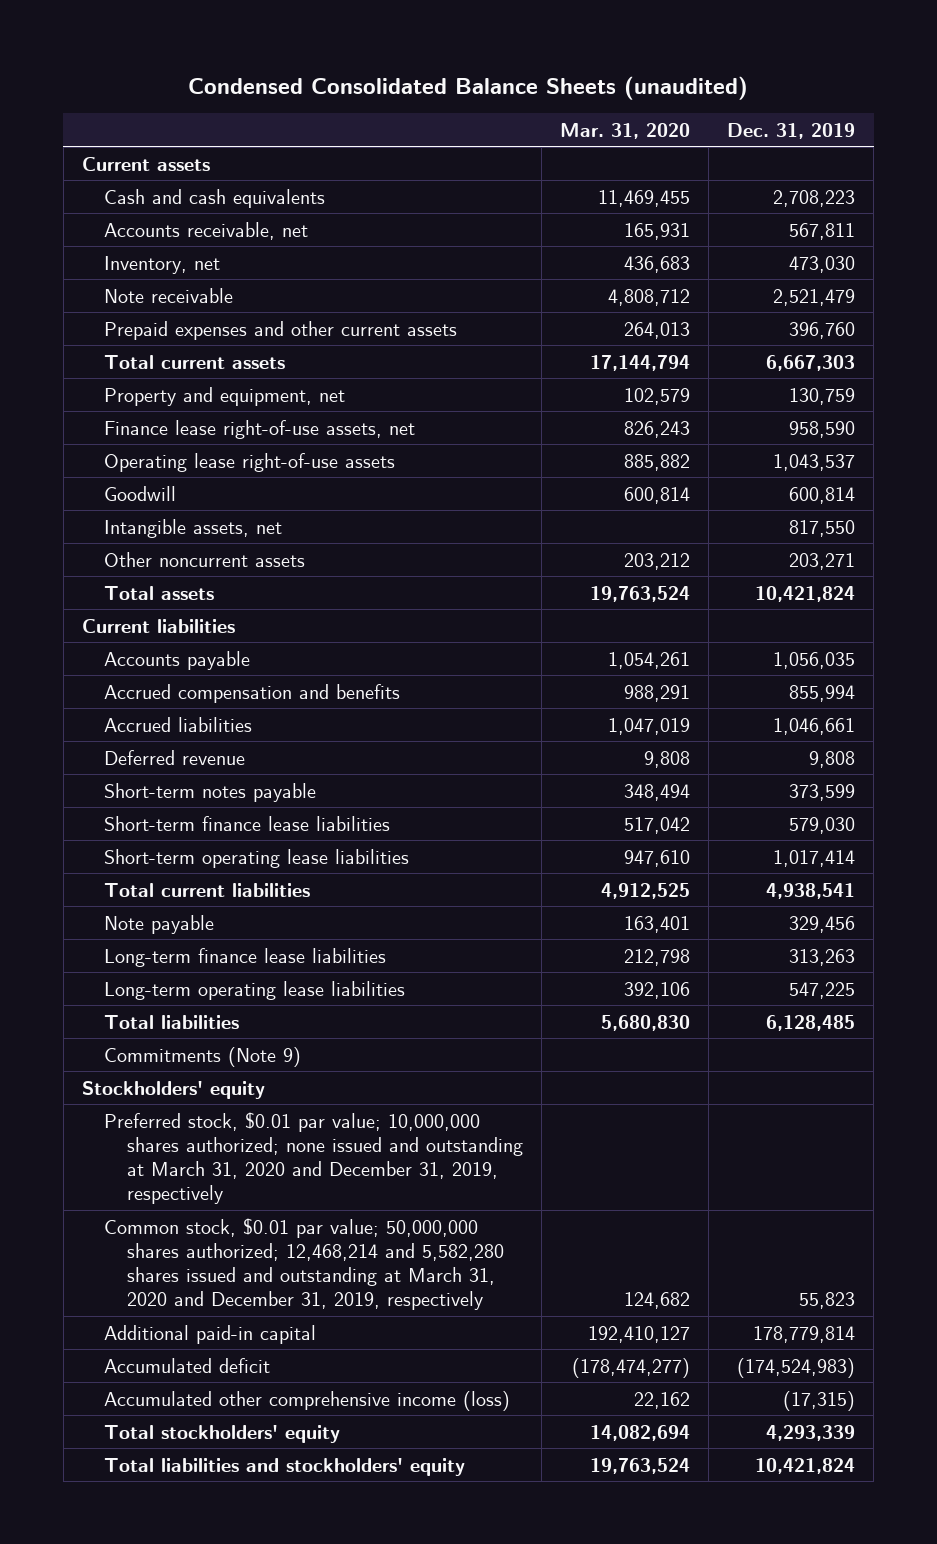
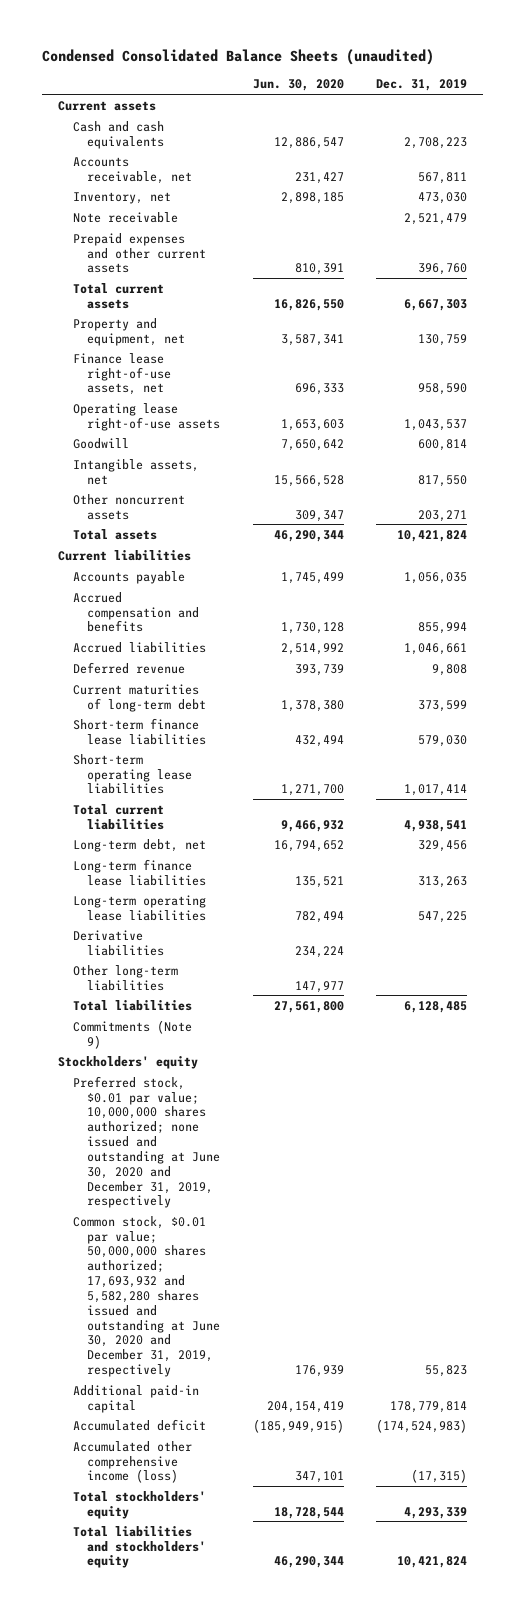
- | Mar. 31, 2020 | Dec. 31, 2019
+ | Jun. 30, 2020 | Dec. 31, 2019
- Short-term notes payable | 348,494 | 373,599
+ Current maturities of long-term debt | 1,378,380 | 373,599
- Note payable | 163,401 | 329,456
+ Long-term debt, net | 16,794,652 | 329,456
+ Derivative liabilities | 234,224 |
+ Other long-term liabilities | 147,977 |
- Preferred stock, $0.01 par value; 10,000,000 shares authorized; none issued and outstanding at March 31, 2020 and December 31, 2019, respectively
- Common stock, $0.01 par value; 50,000,000 shares authorized; 12,468,214 and 5,582,280 shares issued and outstanding at March 31, 2020 and December 31, 2019, respectively | 124,682 | 55,823
+ Preferred stock, $0.01 par value; 10,000,000 shares authorized; none issued and outstanding at June 30, 2020 and December 31, 2019, respectively
+ Common stock, $0.01 par value; 50,000,000 shares authorized; 17,693,932 and 5,582,280 shares issued and outstanding at June 30, 2020 and December 31, 2019, respectively | 176,939 | 55,823

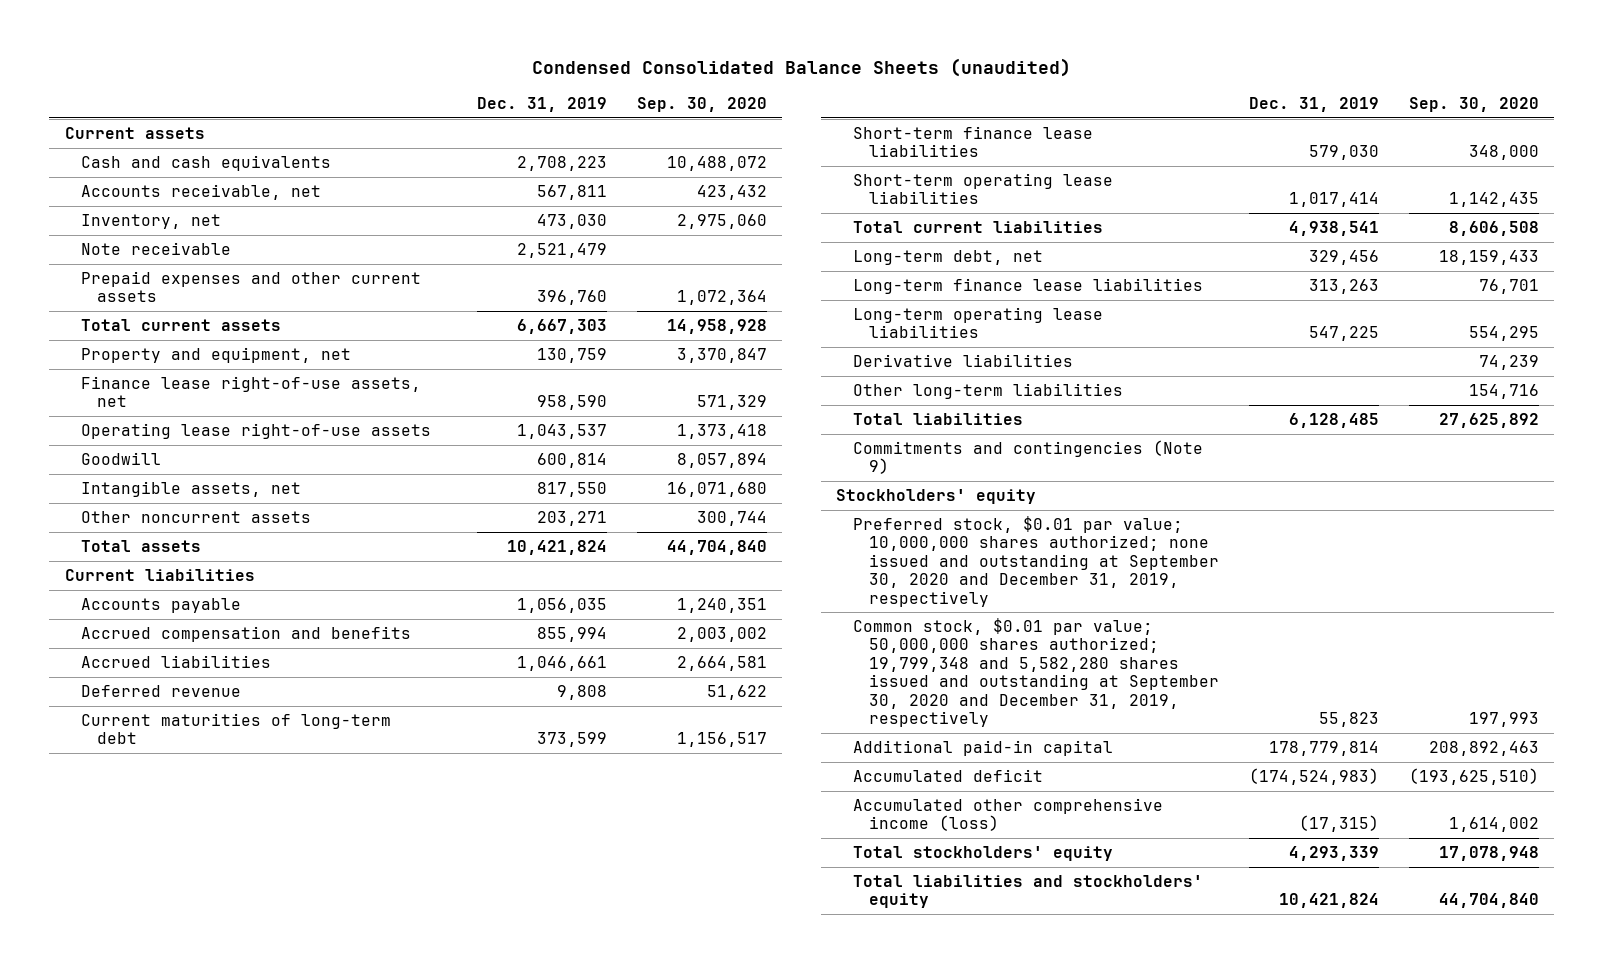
- | Jun. 30, 2020 | Dec. 31, 2019
+ | Dec. 31, 2019 | Sep. 30, 2020
- Commitments (Note 9)
+ Commitments and contingencies (Note 9)
- Preferred stock, $0.01 par value; 10,000,000 shares authorized; none issued and outstanding at June 30, 2020 and December 31, 2019, respectively
- Common stock, $0.01 par value; 50,000,000 shares authorized; 17,693,932 and 5,582,280 shares issued and outstanding at June 30, 2020 and December 31, 2019, respectively | 176,939 | 55,823
+ Preferred stock, $0.01 par value; 10,000,000 shares authorized; none issued and outstanding at September 30, 2020 and December 31, 2019, respectively
+ Common stock, $0.01 par value; 50,000,000 shares authorized; 19,799,348 and 5,582,280 shares issued and outstanding at September 30, 2020 and December 31, 2019, respectively | 55,823 | 197,993

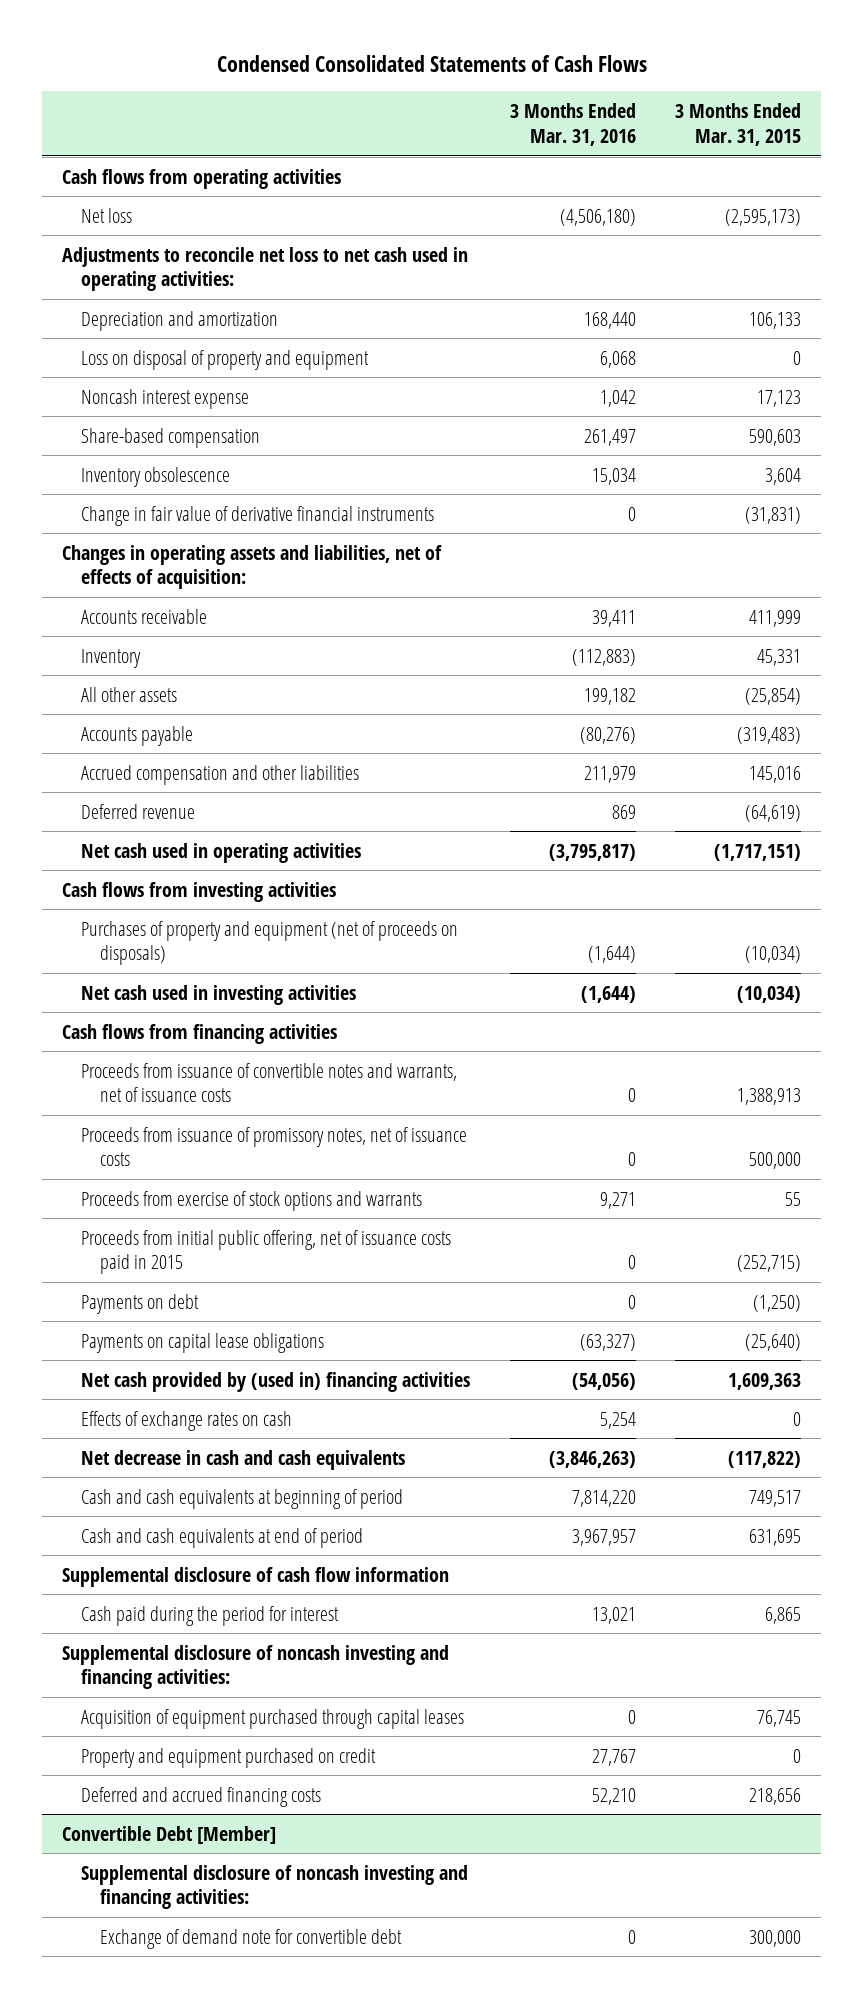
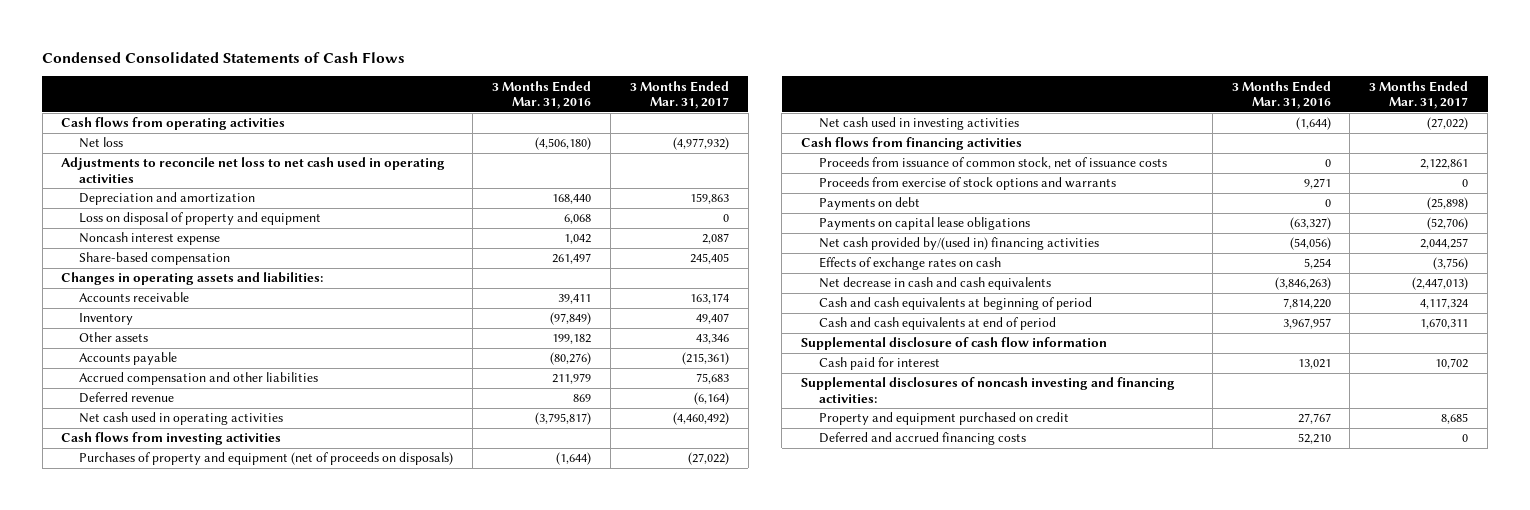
- | 3 Months Ended Mar. 31, 2016 | 3 Months Ended Mar. 31, 2015
+ | 3 Months Ended Mar. 31, 2016 | 3 Months Ended Mar. 31, 2017
- Adjustments to reconcile net loss to net cash used in operating activities:
+ Adjustments to reconcile net loss to net cash used in operating activities
- Inventory obsolescence | 15,034 | 3,604
- Change in fair value of derivative financial instruments | 0 | (31,831)
- Changes in operating assets and liabilities, net of effects of acquisition:
+ Changes in operating assets and liabilities:
- Inventory | (112,883) | 45,331
- All other assets | 199,182 | (25,854)
+ Inventory | (97,849) | 49,407
+ Other assets | 199,182 | 43,346
- Proceeds from issuance of convertible notes and warrants, net of issuance costs | 0 | 1,388,913
- Proceeds from issuance of promissory notes, net of issuance costs | 0 | 500,000
+ Proceeds from issuance of common stock, net of issuance costs | 0 | 2,122,861
- Proceeds from initial public offering, net of issuance costs paid in 2015 | 0 | (252,715)
- Net cash provided by (used in) financing activities | (54,056) | 1,609,363
+ Net cash provided by/(used in) financing activities | (54,056) | 2,044,257
- Cash paid during the period for interest | 13,021 | 6,865
- Supplemental disclosure of noncash investing and financing activities:
- Acquisition of equipment purchased through capital leases | 0 | 76,745
+ Cash paid for interest | 13,021 | 10,702
+ Supplemental disclosures of noncash investing and financing activities:
- Convertible Debt [Member]
- Supplemental disclosure of noncash investing and financing activities:
- Exchange of demand note for convertible debt | 0 | 300,000

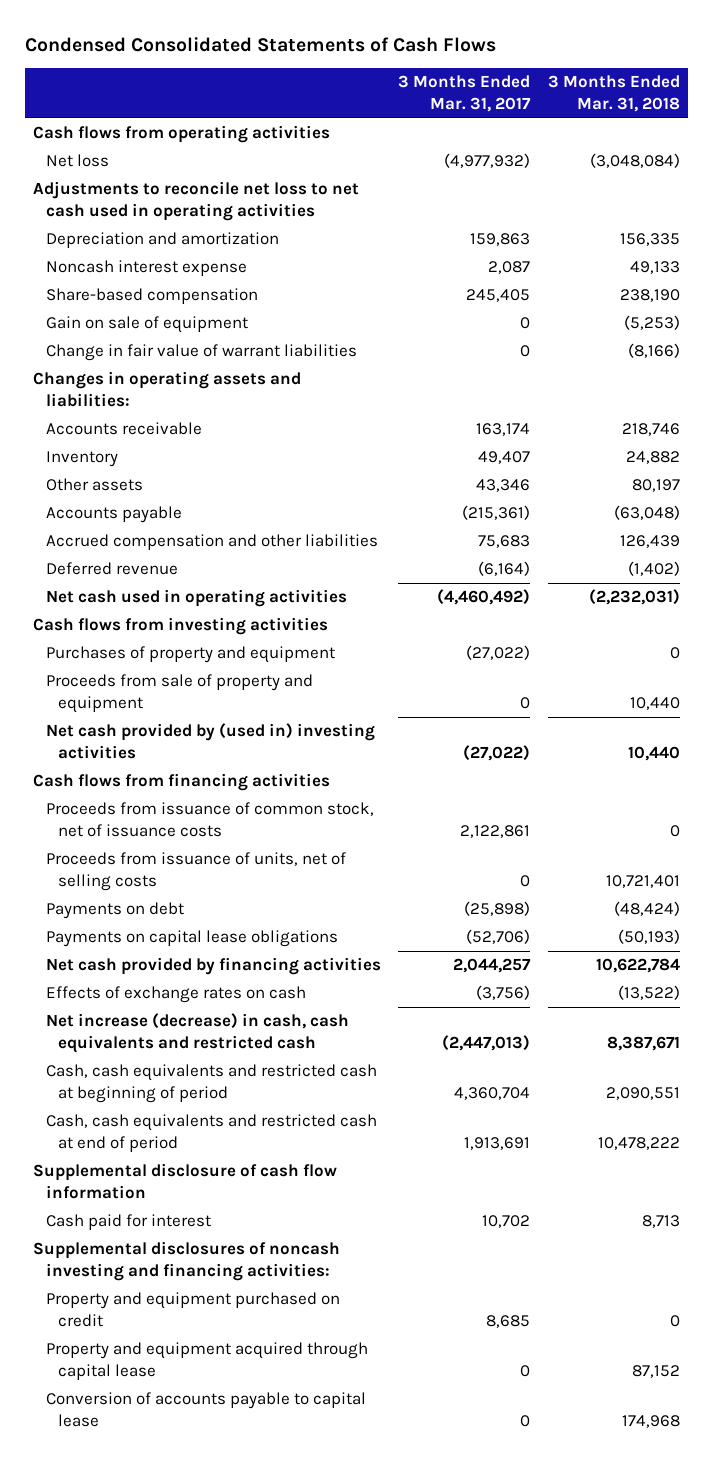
- | 3 Months Ended Mar. 31, 2016 | 3 Months Ended Mar. 31, 2017
+ | 3 Months Ended Mar. 31, 2017 | 3 Months Ended Mar. 31, 2018
- Loss on disposal of property and equipment | 6,068 | 0
+ Gain on sale of equipment | 0 | (5,253)
+ Change in fair value of warrant liabilities | 0 | (8,166)
- Purchases of property and equipment (net of proceeds on disposals) | (1,644) | (27,022)
- Net cash used in investing activities | (1,644) | (27,022)
+ Purchases of property and equipment | (27,022) | 0
+ Proceeds from sale of property and equipment | 0 | 10,440
+ Net cash provided by (used in) investing activities | (27,022) | 10,440
- Proceeds from exercise of stock options and warrants | 9,271 | 0
+ Proceeds from issuance of units, net of selling costs | 0 | 10,721,401
- Net cash provided by/(used in) financing activities | (54,056) | 2,044,257
+ Net cash provided by financing activities | 2,044,257 | 10,622,784
- Net decrease in cash and cash equivalents | (3,846,263) | (2,447,013)
- Cash and cash equivalents at beginning of period | 7,814,220 | 4,117,324
- Cash and cash equivalents at end of period | 3,967,957 | 1,670,311
+ Net increase (decrease) in cash, cash equivalents and restricted cash | (2,447,013) | 8,387,671
+ Cash, cash equivalents and restricted cash at beginning of period | 4,360,704 | 2,090,551
+ Cash, cash equivalents and restricted cash at end of period | 1,913,691 | 10,478,222
- Deferred and accrued financing costs | 52,210 | 0
+ Property and equipment acquired through capital lease | 0 | 87,152
+ Conversion of accounts payable to capital lease | 0 | 174,968

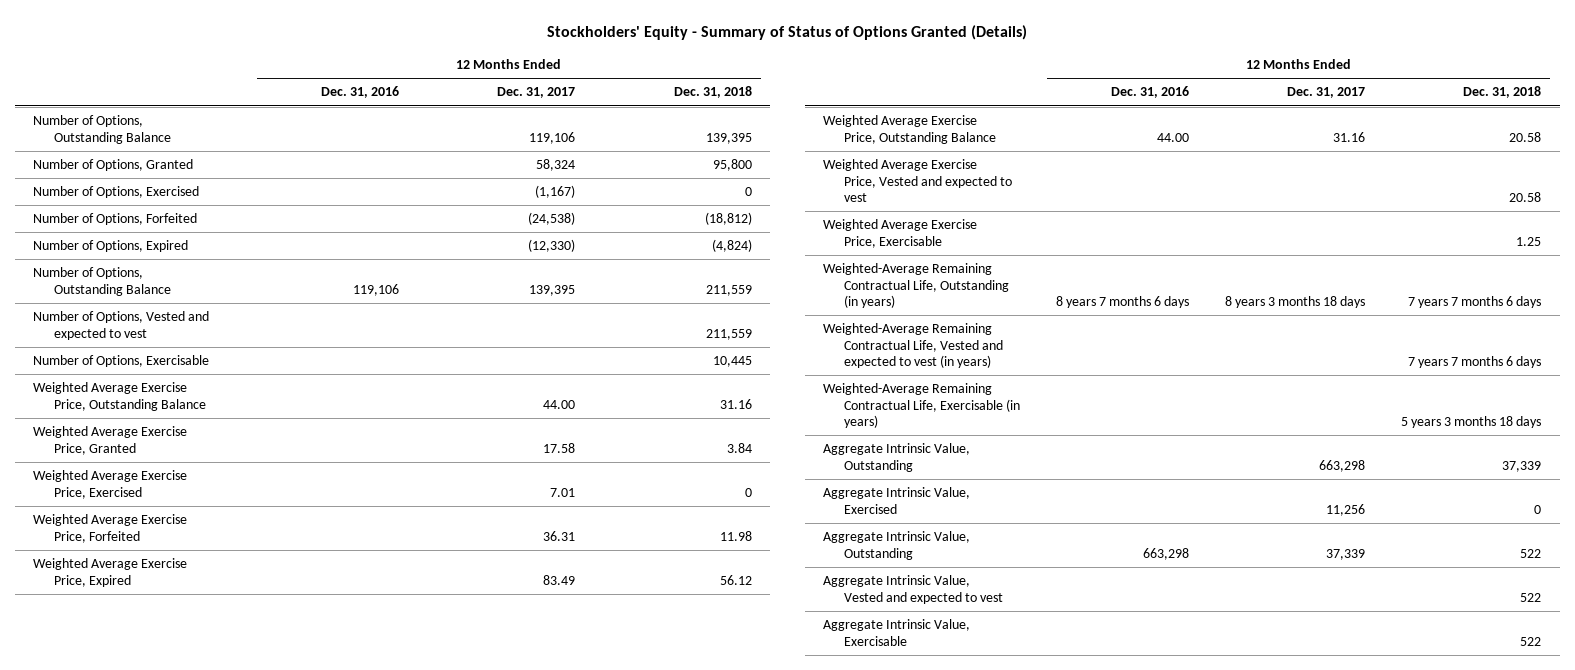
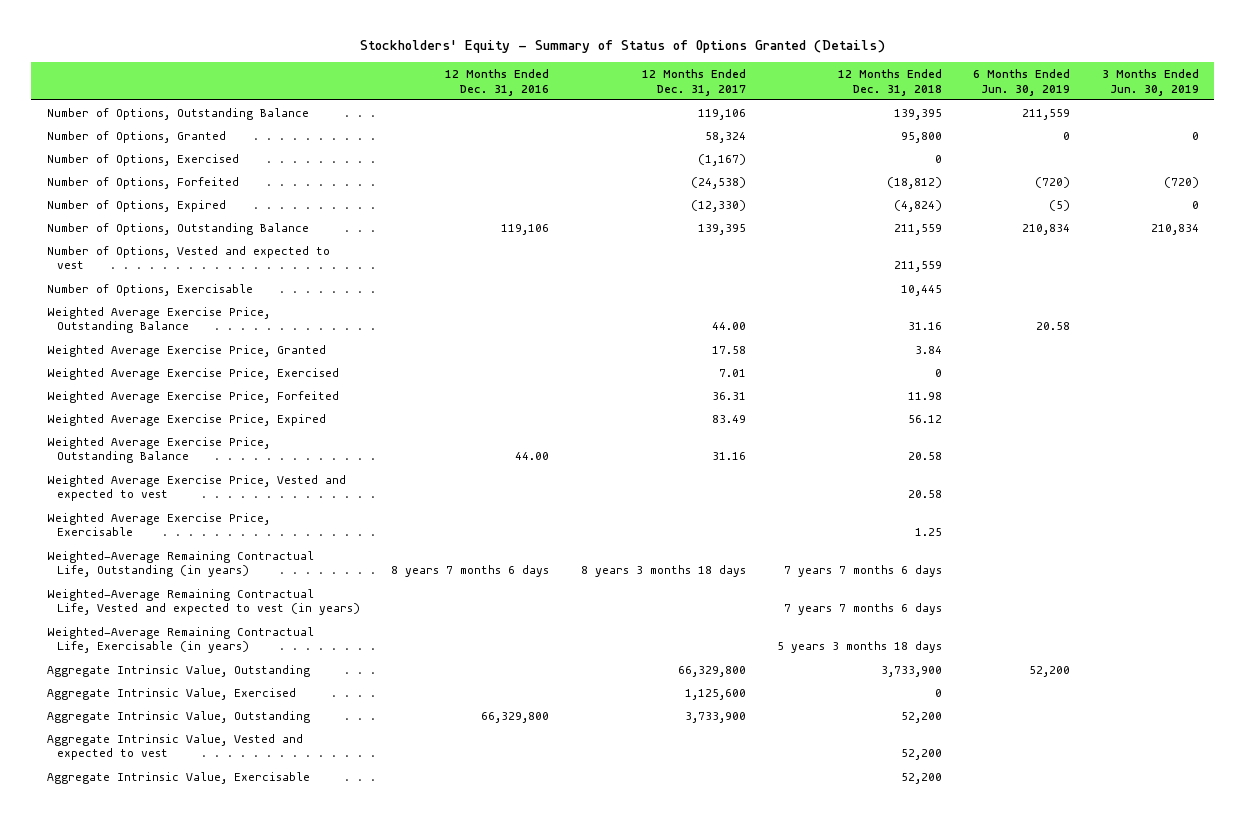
- | 12 Months Ended Dec. 31, 2016 | 12 Months Ended Dec. 31, 2017 | 12 Months Ended Dec. 31, 2018
+ | 12 Months Ended Dec. 31, 2016 | 12 Months Ended Dec. 31, 2017 | 12 Months Ended Dec. 31, 2018 | 6 Months Ended Jun. 30, 2019 | 3 Months Ended Jun. 30, 2019
- Aggregate Intrinsic Value, Outstanding | | 663,298 | 37,339
- Aggregate Intrinsic Value, Exercised | | 11,256 | 0
- Aggregate Intrinsic Value, Outstanding | 663,298 | 37,339 | 522
- Aggregate Intrinsic Value, Vested and expected to vest | | | 522
- Aggregate Intrinsic Value, Exercisable | | | 522
+ Aggregate Intrinsic Value, Outstanding | | 66,329,800 | 3,733,900 | 52,200 |
+ Aggregate Intrinsic Value, Exercised | | 1,125,600 | 0 | |
+ Aggregate Intrinsic Value, Outstanding | 66,329,800 | 3,733,900 | 52,200 | |
+ Aggregate Intrinsic Value, Vested and expected to vest | | | 52,200 | |
+ Aggregate Intrinsic Value, Exercisable | | | 52,200 | |

